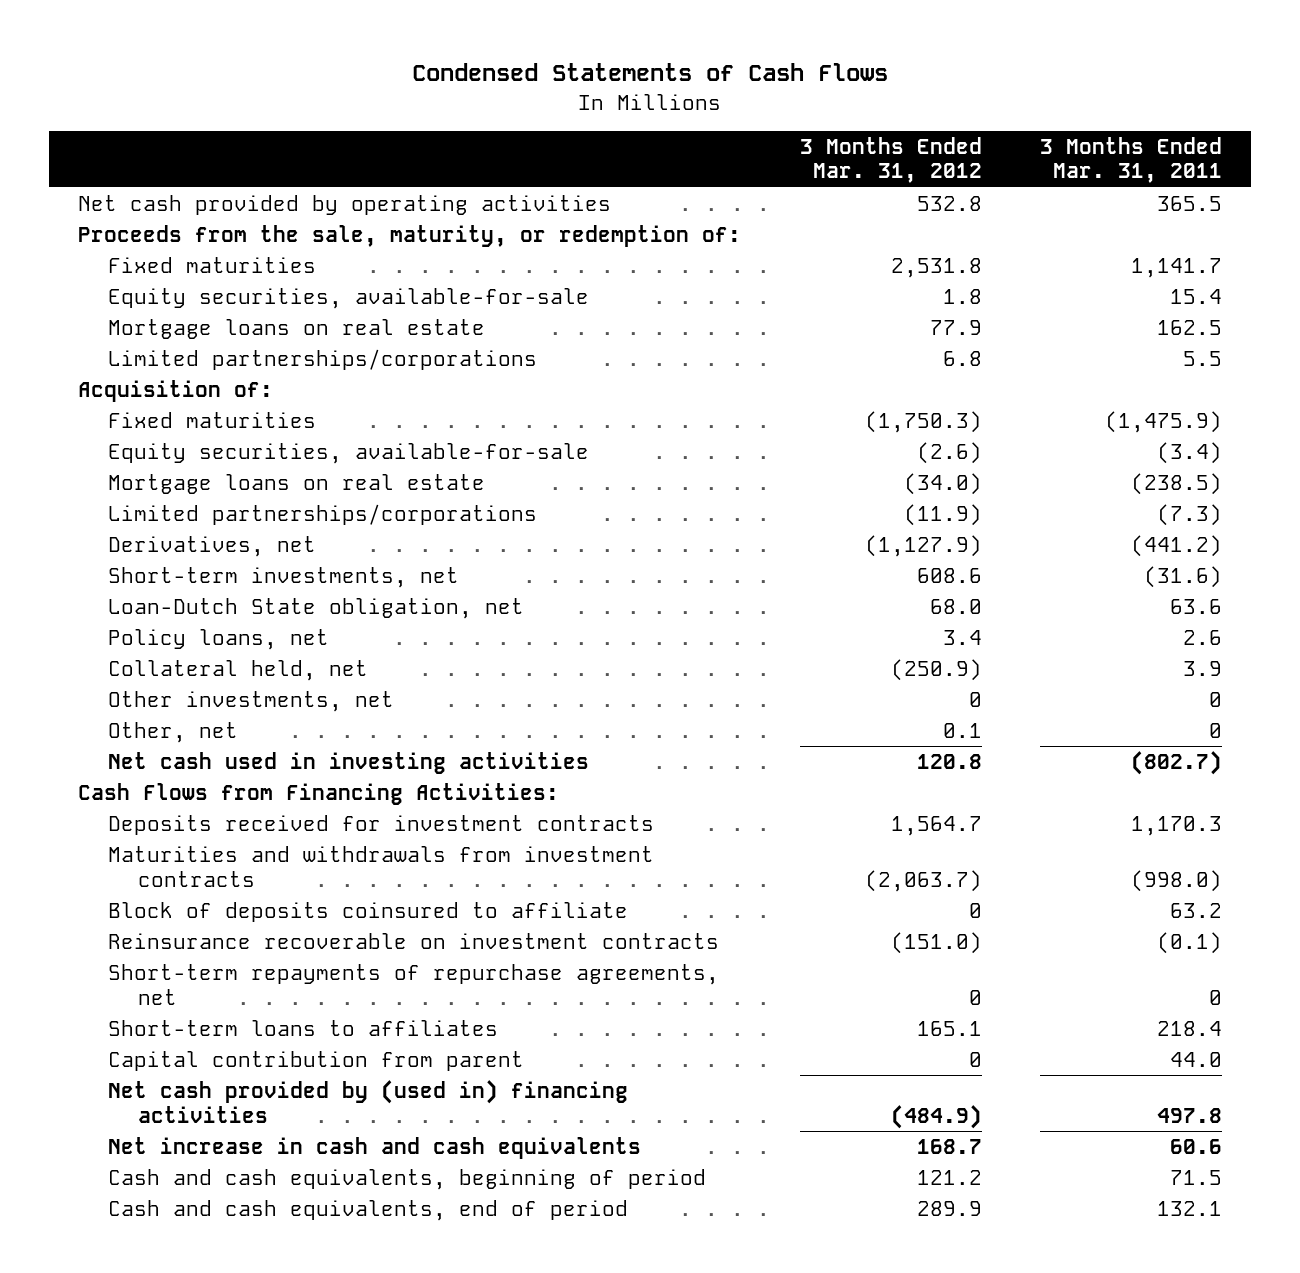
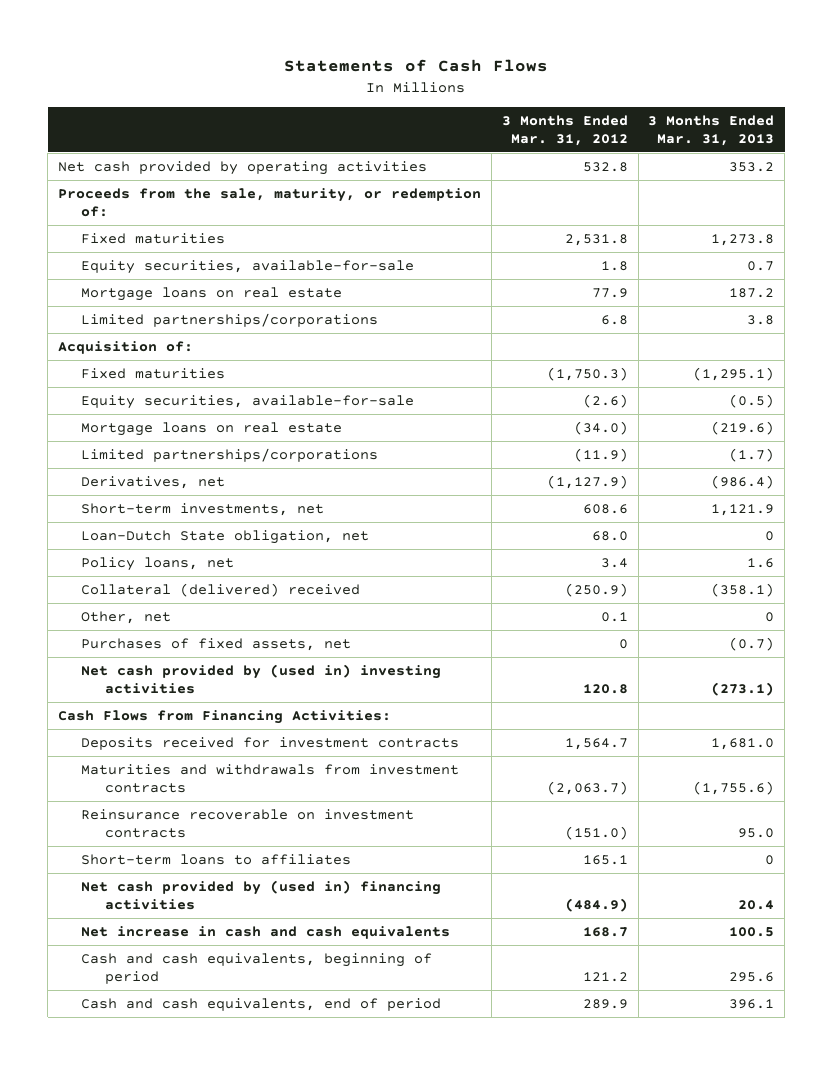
- Condensed Statements of Cash Flows
+ Statements of Cash Flows
- | 3 Months Ended Mar. 31, 2012 | 3 Months Ended Mar. 31, 2011
+ | 3 Months Ended Mar. 31, 2012 | 3 Months Ended Mar. 31, 2013
- Collateral held, net | (250.9) | 3.9
- Other investments, net | 0 | 0
+ Collateral (delivered) received | (250.9) | (358.1)
- Net cash used in investing activities | 120.8 | (802.7)
+ Purchases of fixed assets, net | 0 | (0.7)
+ Net cash provided by (used in) investing activities | 120.8 | (273.1)
- Block of deposits coinsured to affiliate | 0 | 63.2
- Short-term repayments of repurchase agreements, net | 0 | 0
- Capital contribution from parent | 0 | 44.0

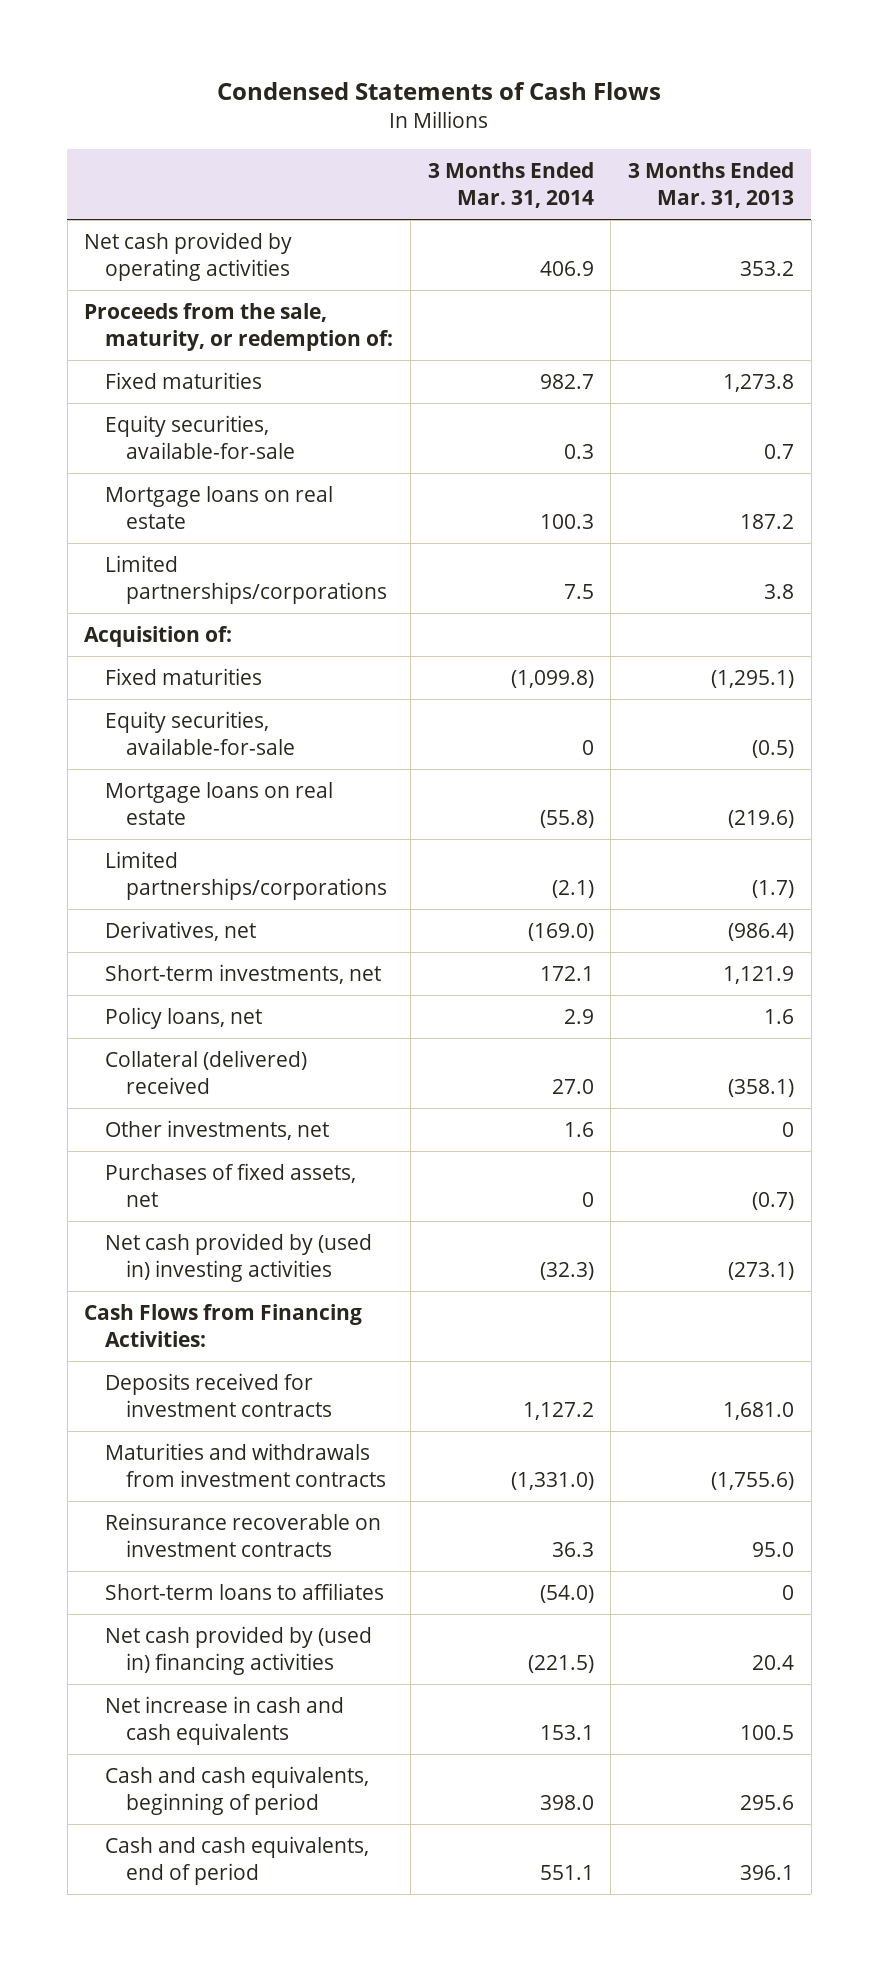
- Statements of Cash Flows
+ Condensed Statements of Cash Flows
- | 3 Months Ended Mar. 31, 2012 | 3 Months Ended Mar. 31, 2013
+ | 3 Months Ended Mar. 31, 2014 | 3 Months Ended Mar. 31, 2013
- Loan-Dutch State obligation, net | 68.0 | 0
- Other, net | 0.1 | 0
+ Other investments, net | 1.6 | 0

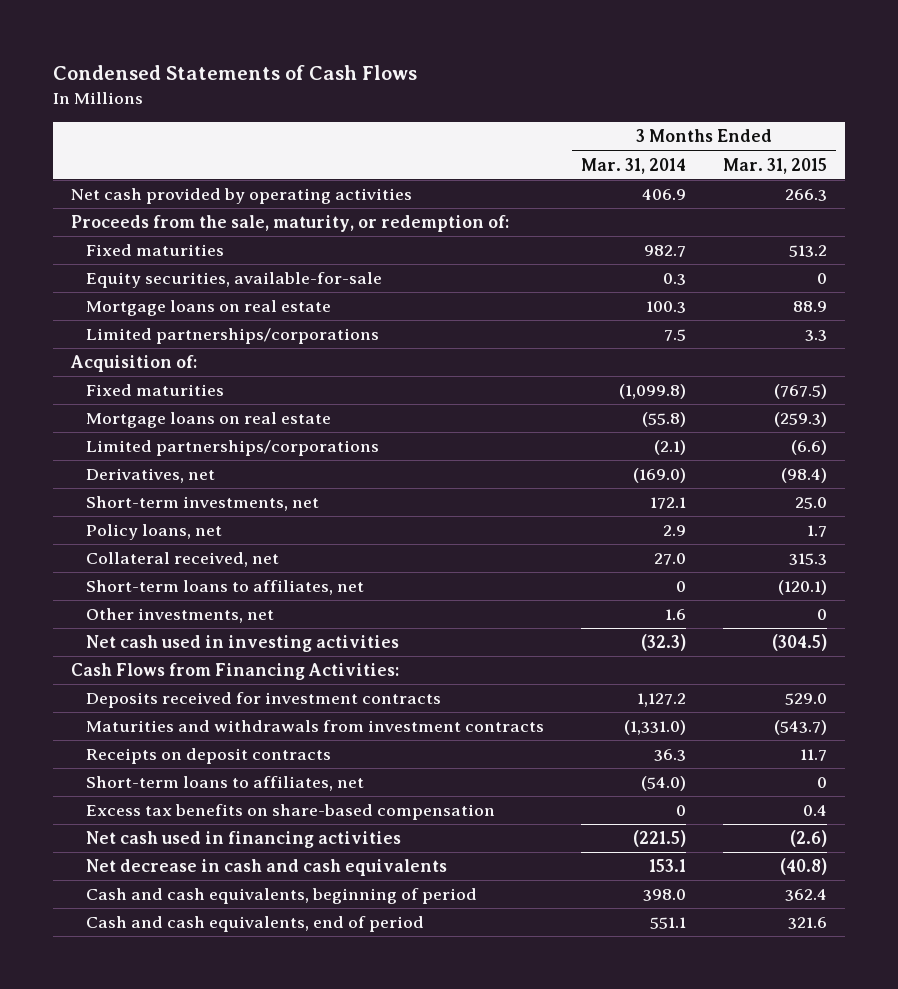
- | 3 Months Ended Mar. 31, 2014 | 3 Months Ended Mar. 31, 2013
+ | 3 Months Ended Mar. 31, 2014 | 3 Months Ended Mar. 31, 2015
- Equity securities, available-for-sale | 0 | (0.5)
- Collateral (delivered) received | 27.0 | (358.1)
+ Collateral received, net | 27.0 | 315.3
+ Short-term loans to affiliates, net | 0 | (120.1)
- Purchases of fixed assets, net | 0 | (0.7)
- Net cash provided by (used in) investing activities | (32.3) | (273.1)
+ Net cash used in investing activities | (32.3) | (304.5)
- Reinsurance recoverable on investment contracts | 36.3 | 95.0
- Short-term loans to affiliates | (54.0) | 0
- Net cash provided by (used in) financing activities | (221.5) | 20.4
- Net increase in cash and cash equivalents | 153.1 | 100.5
+ Receipts on deposit contracts | 36.3 | 11.7
+ Short-term loans to affiliates, net | (54.0) | 0
+ Excess tax benefits on share-based compensation | 0 | 0.4
+ Net cash used in financing activities | (221.5) | (2.6)
+ Net decrease in cash and cash equivalents | 153.1 | (40.8)

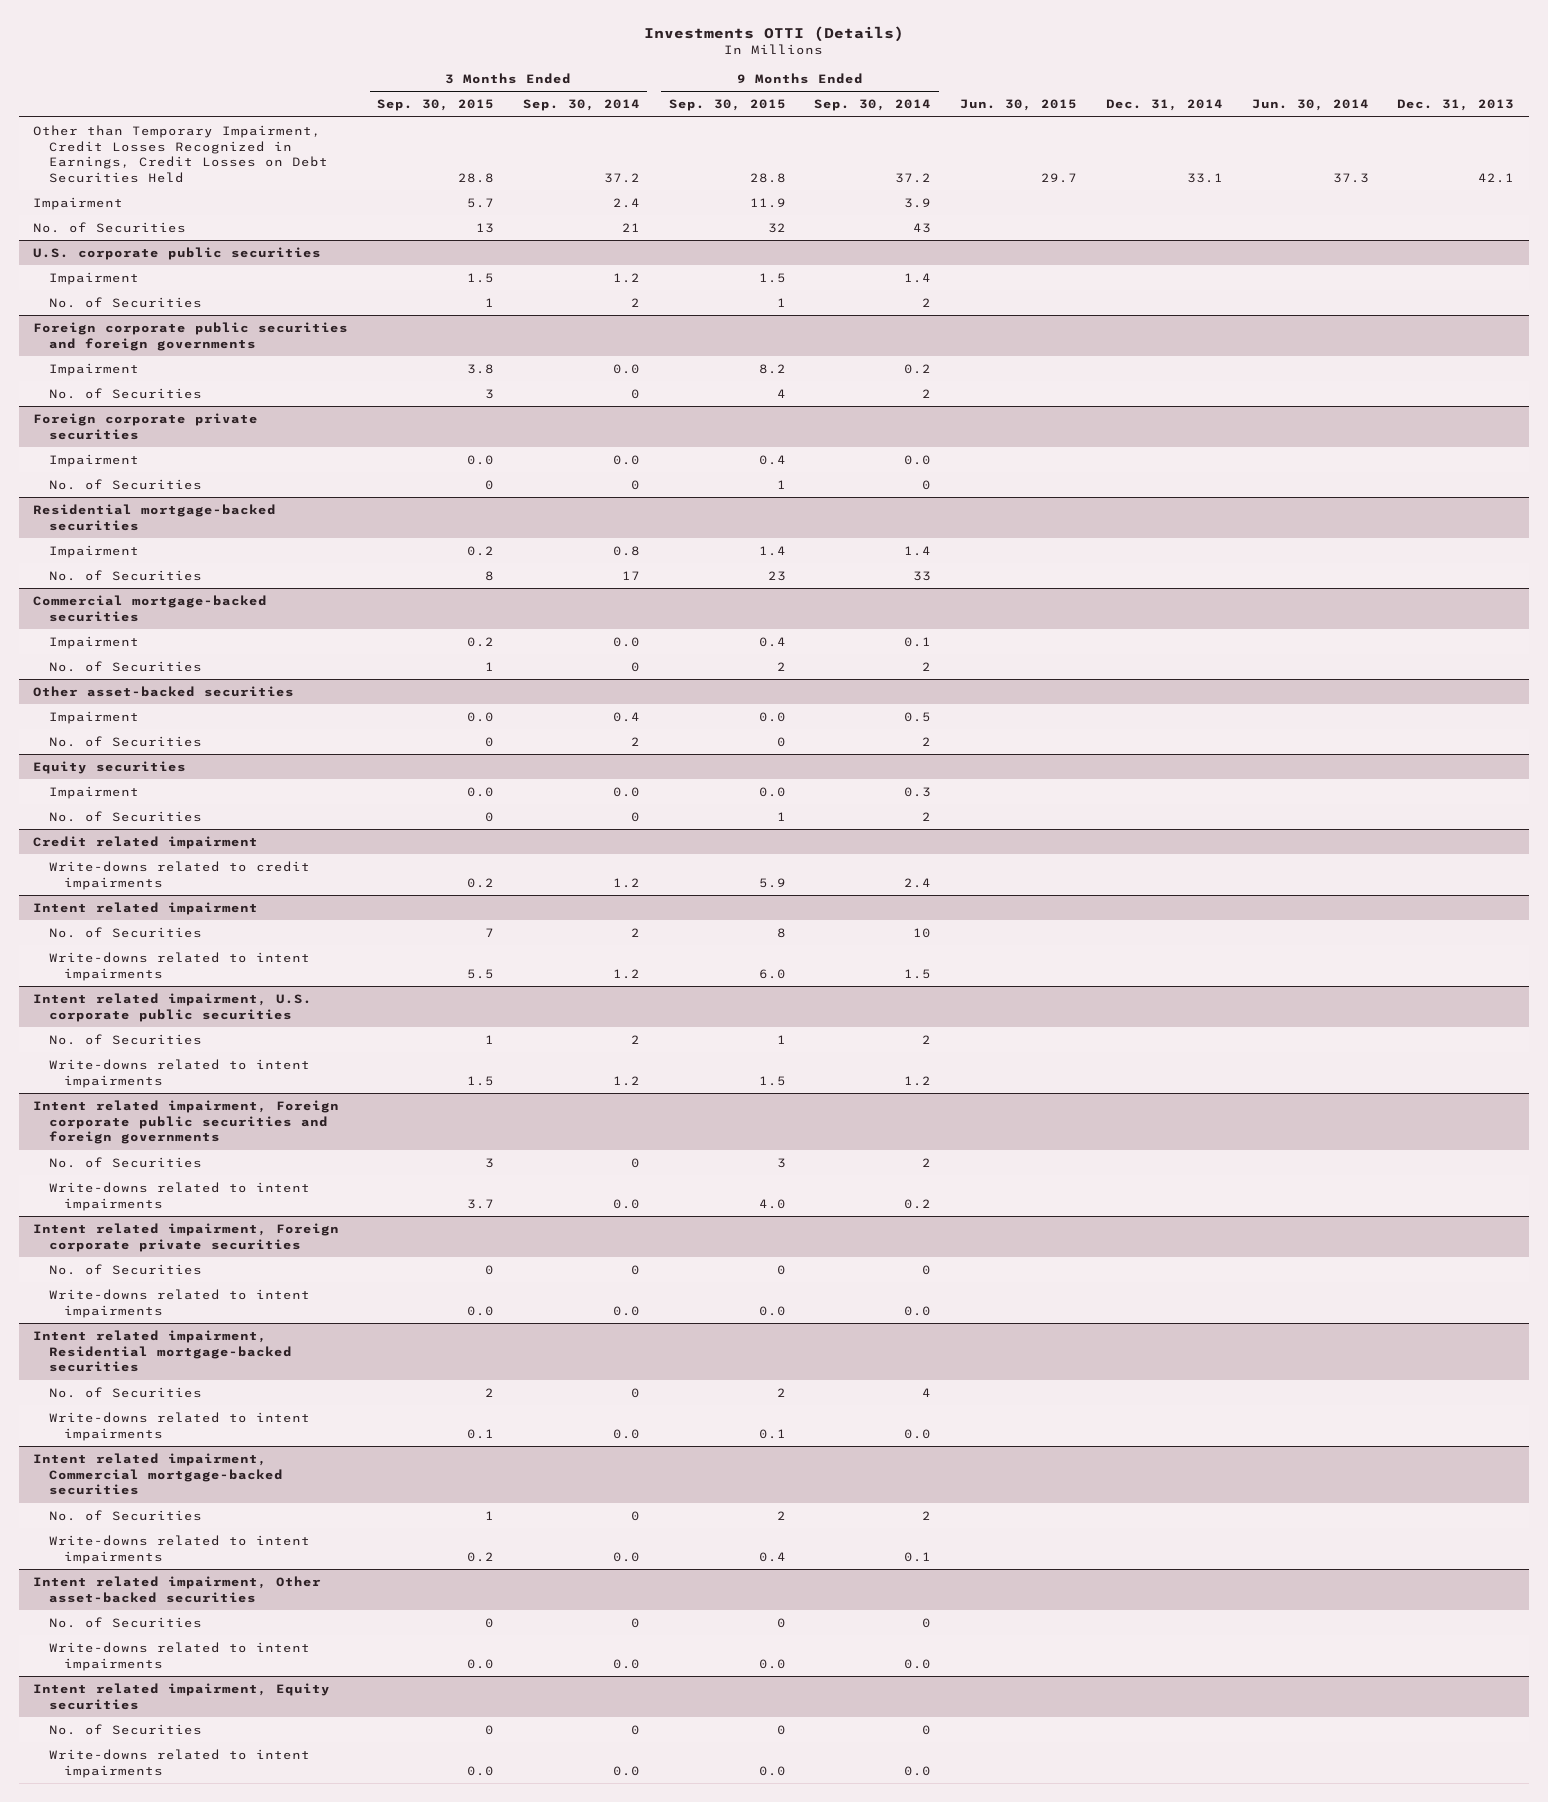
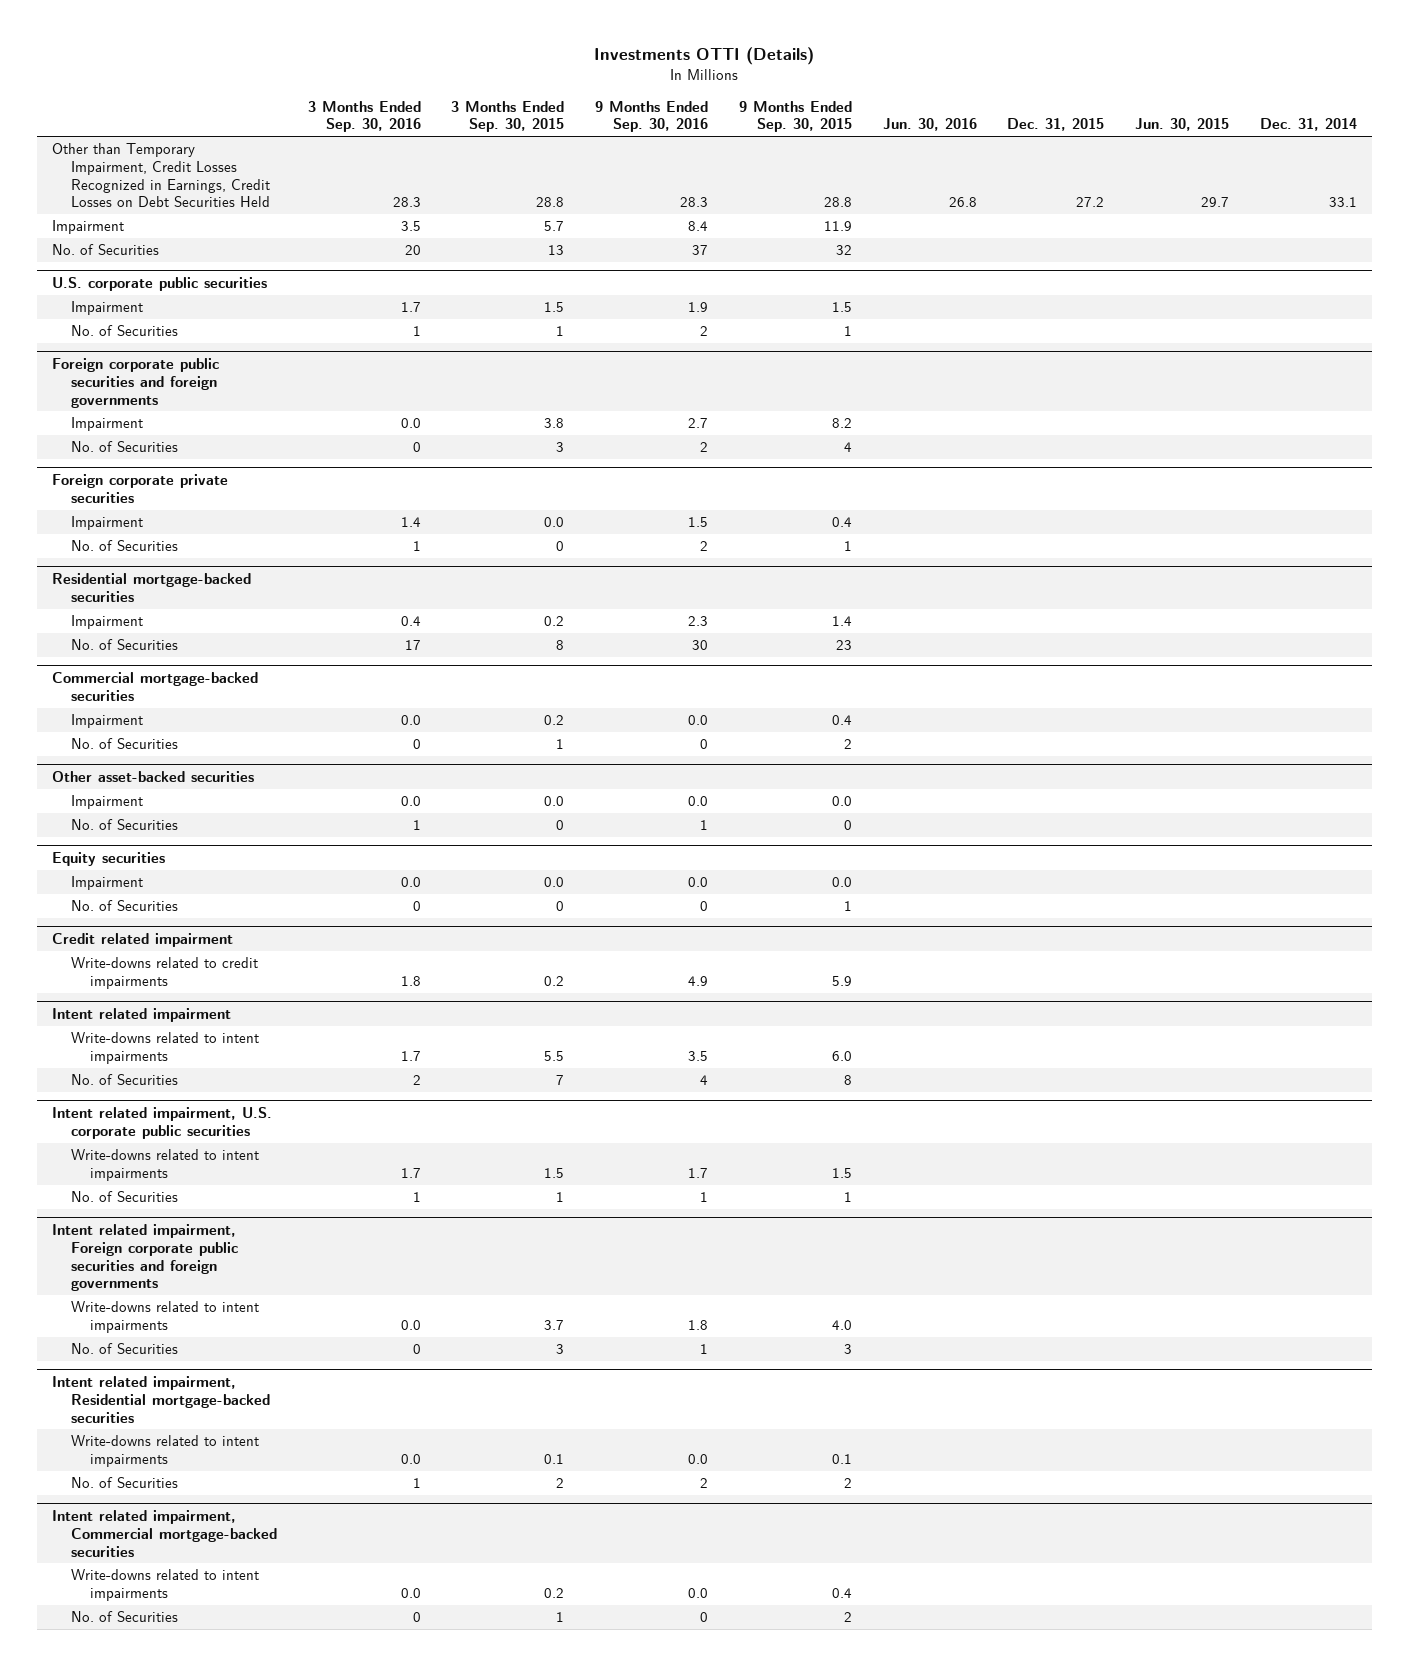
- | 3 Months Ended Sep. 30, 2015 | 3 Months Ended Sep. 30, 2014 | 9 Months Ended Sep. 30, 2015 | 9 Months Ended Sep. 30, 2014 | Jun. 30, 2015 | Dec. 31, 2014 | Jun. 30, 2014 | Dec. 31, 2013
+ | 3 Months Ended Sep. 30, 2016 | 3 Months Ended Sep. 30, 2015 | 9 Months Ended Sep. 30, 2016 | 9 Months Ended Sep. 30, 2015 | Jun. 30, 2016 | Dec. 31, 2015 | Jun. 30, 2015 | Dec. 31, 2014
@ Intent related impairment
moved down: No. of Securities | 2 | 7 | 4 | 8 | | | |
@ Intent related impairment, U.S. corporate public securities
moved down: No. of Securities | 1 | 1 | 1 | 1 | | | |
- Intent related impairment, Foreign corporate private securities
- No. of Securities | 0 | 0 | 0 | 0 | | | |
- Write-downs related to intent impairments | 0.0 | 0.0 | 0.0 | 0.0 | | | |
@ Intent related impairment, Foreign corporate public securities and foreign governments
moved down: No. of Securities | 0 | 3 | 1 | 3 | | | |
@ Intent related impairment, Residential mortgage-backed securities
moved down: No. of Securities | 1 | 2 | 2 | 2 | | | |
- Intent related impairment, Other asset-backed securities
- No. of Securities | 0 | 0 | 0 | 0 | | | |
- Write-downs related to intent impairments | 0.0 | 0.0 | 0.0 | 0.0 | | | |
- Intent related impairment, Equity securities
- No. of Securities | 0 | 0 | 0 | 0 | | | |
- Write-downs related to intent impairments | 0.0 | 0.0 | 0.0 | 0.0 | | | |
@ Intent related impairment, Commercial mortgage-backed securities
moved down: No. of Securities | 0 | 1 | 0 | 2 | | | |

